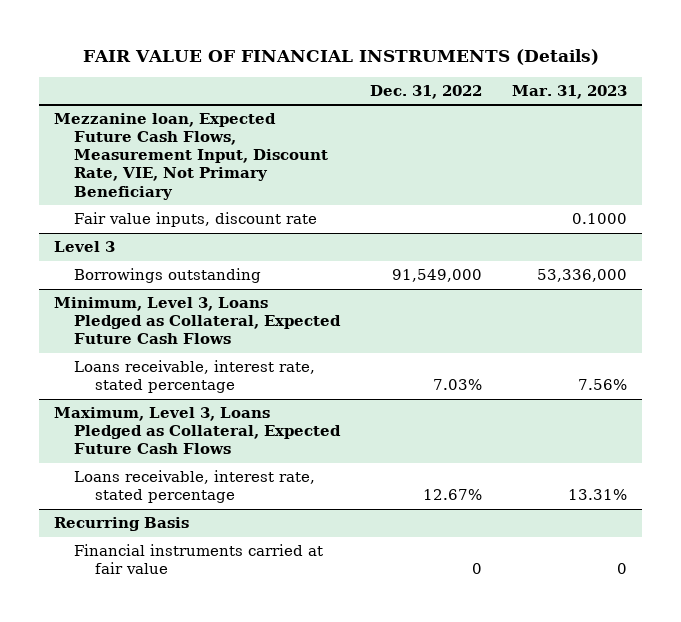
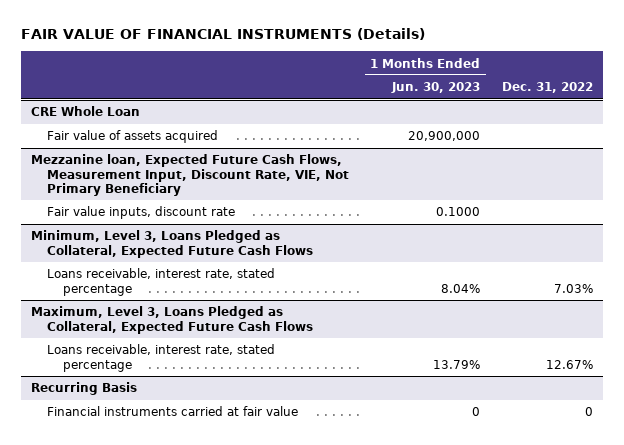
- | Dec. 31, 2022 | Mar. 31, 2023
+ | 1 Months Ended Jun. 30, 2023 | Dec. 31, 2022
+ CRE Whole Loan
+ Fair value of assets acquired | 20,900,000 |
- Level 3
- Borrowings outstanding | 91,549,000 | 53,336,000

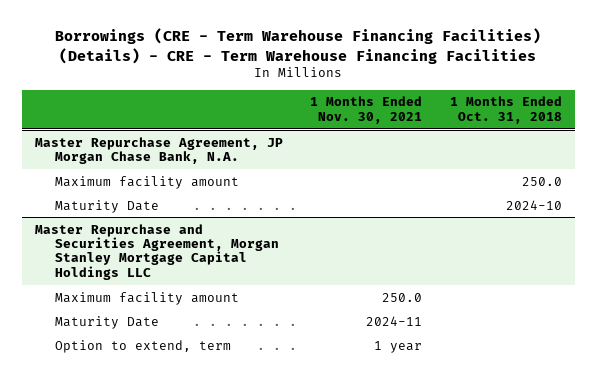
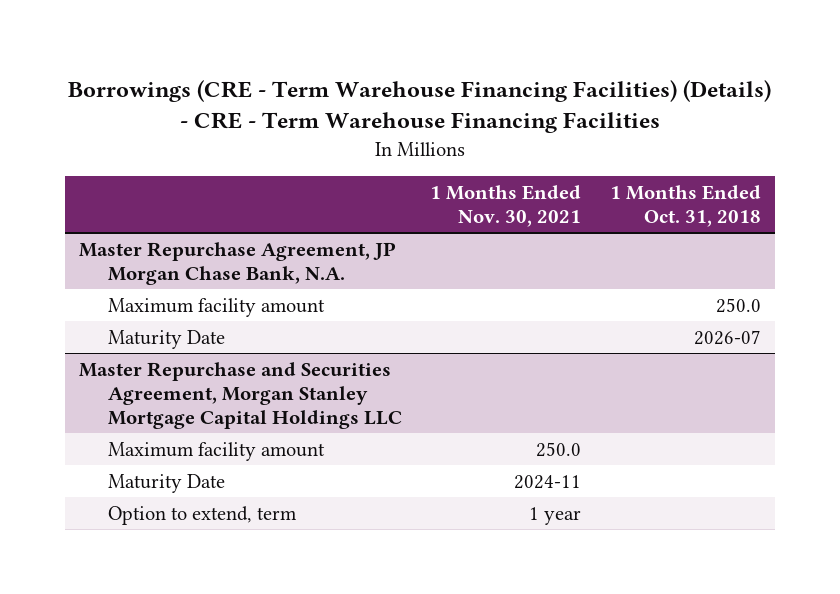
@ Master Repurchase Agreement, JP Morgan Chase Bank, N.A.
- Maturity Date | | 2024-10
+ Maturity Date | | 2026-07

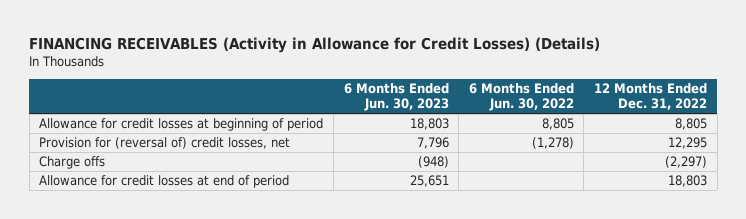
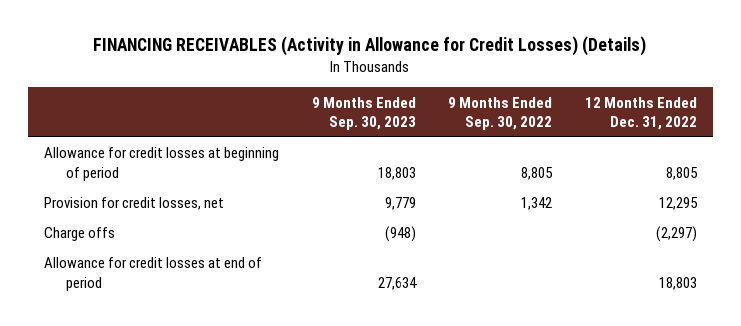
- | 6 Months Ended Jun. 30, 2023 | 6 Months Ended Jun. 30, 2022 | 12 Months Ended Dec. 31, 2022
+ | 9 Months Ended Sep. 30, 2023 | 9 Months Ended Sep. 30, 2022 | 12 Months Ended Dec. 31, 2022
- Provision for (reversal of) credit losses, net | 7,796 | (1,278) | 12,295
+ Provision for credit losses, net | 9,779 | 1,342 | 12,295

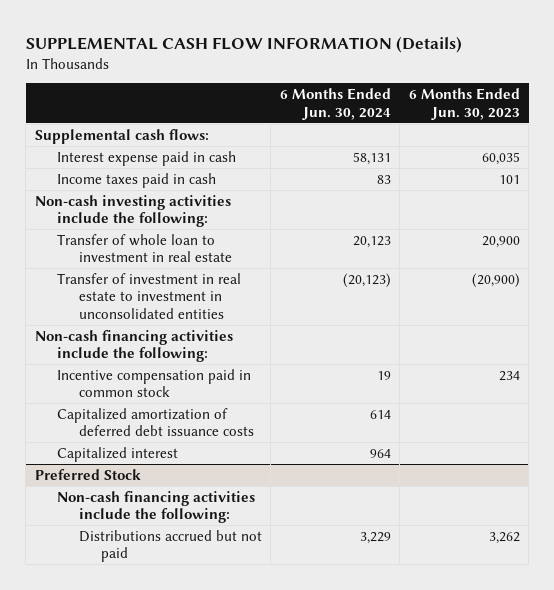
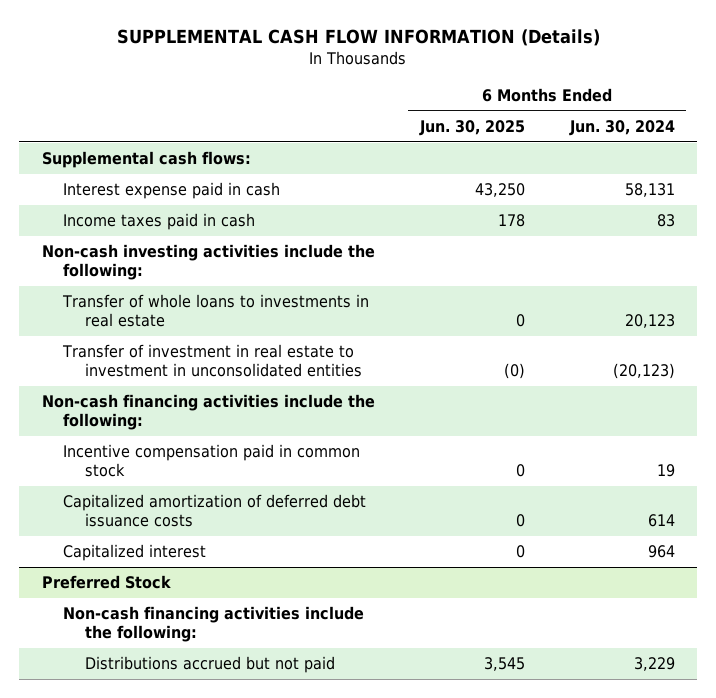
- | 6 Months Ended Jun. 30, 2024 | 6 Months Ended Jun. 30, 2023
+ | 6 Months Ended Jun. 30, 2025 | 6 Months Ended Jun. 30, 2024
- Transfer of whole loan to investment in real estate | 20,123 | 20,900
+ Transfer of whole loans to investments in real estate | 0 | 20,123

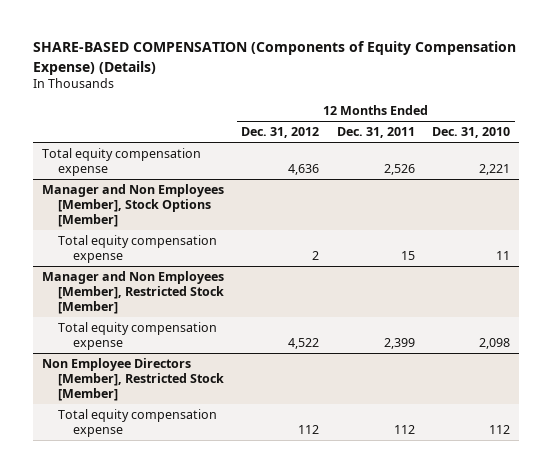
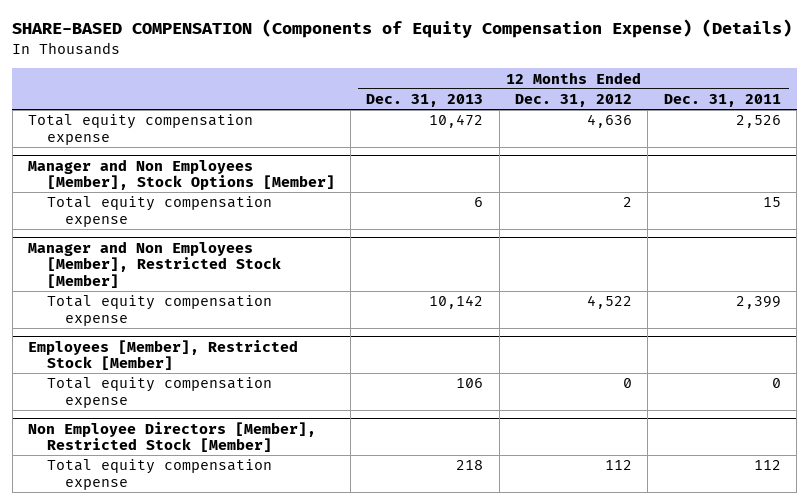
- | 12 Months Ended Dec. 31, 2012 | 12 Months Ended Dec. 31, 2011 | 12 Months Ended Dec. 31, 2010
+ | 12 Months Ended Dec. 31, 2013 | 12 Months Ended Dec. 31, 2012 | 12 Months Ended Dec. 31, 2011
+ Employees [Member], Restricted Stock [Member]
+ Total equity compensation expense | 106 | 0 | 0

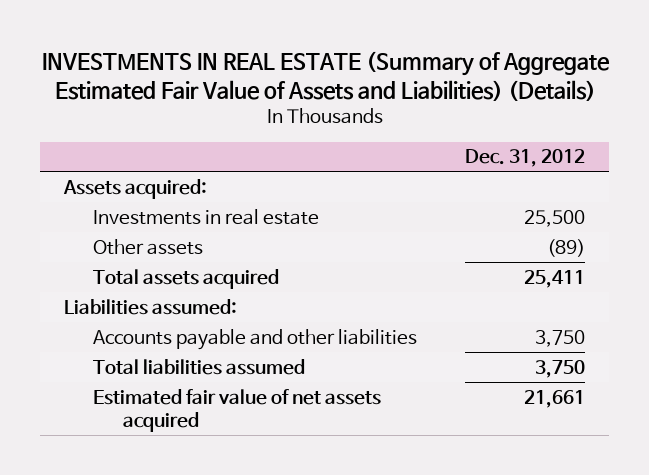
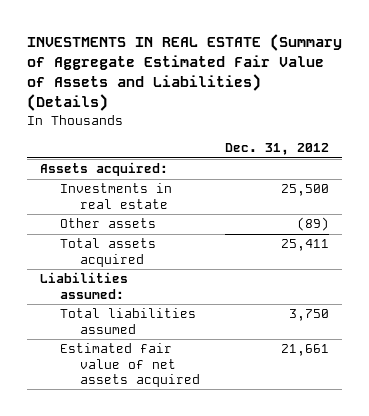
- Accounts payable and other liabilities | 3,750

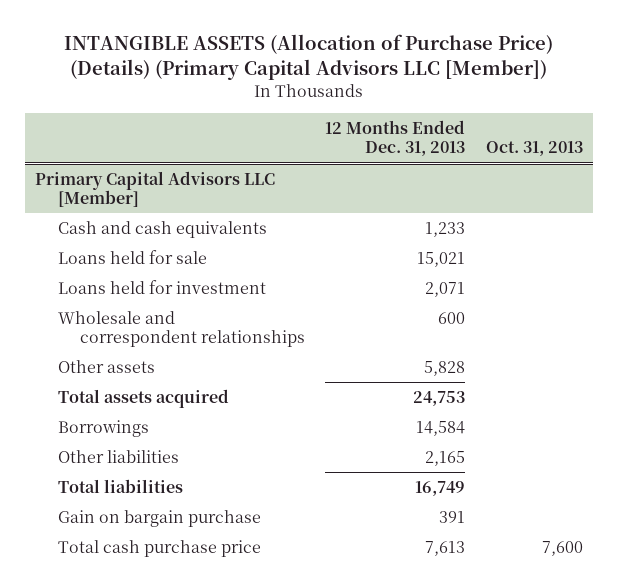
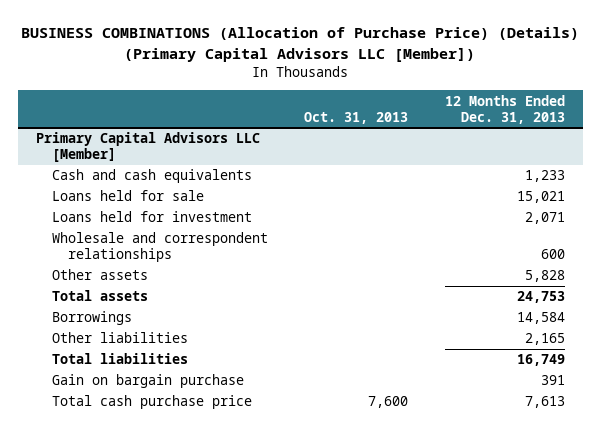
- INTANGIBLE ASSETS (Allocation of Purchase Price) (Details) (Primary Capital Advisors LLC [Member])
+ BUSINESS COMBINATIONS (Allocation of Purchase Price) (Details) (Primary Capital Advisors LLC [Member])
- | 12 Months Ended Dec. 31, 2013 | Oct. 31, 2013
+ | Oct. 31, 2013 | 12 Months Ended Dec. 31, 2013
@ Primary Capital Advisors LLC [Member]
- Total assets acquired | 24,753 |
+ Total assets | | 24,753

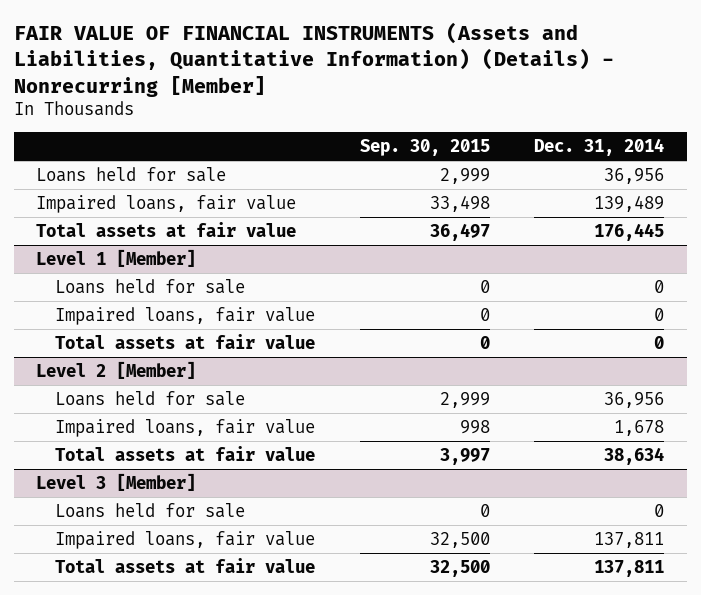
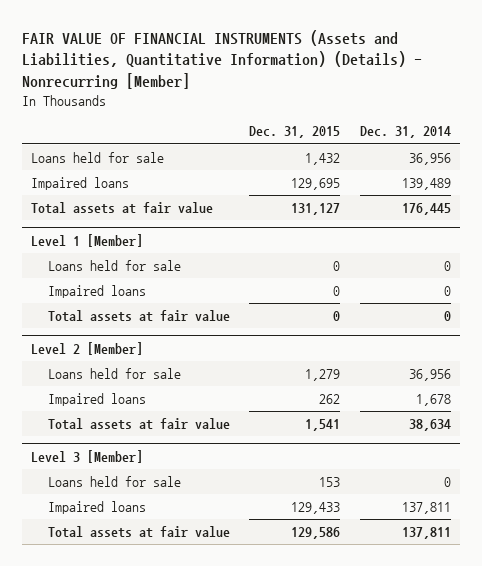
- | Sep. 30, 2015 | Dec. 31, 2014
+ | Dec. 31, 2015 | Dec. 31, 2014
- Impaired loans, fair value | 33,498 | 139,489
+ Impaired loans | 129,695 | 139,489
@ Level 1 [Member]
- Impaired loans, fair value | 0 | 0
+ Impaired loans | 0 | 0
@ Level 2 [Member]
- Impaired loans, fair value | 998 | 1,678
+ Impaired loans | 262 | 1,678
@ Level 3 [Member]
- Impaired loans, fair value | 32,500 | 137,811
+ Impaired loans | 129,433 | 137,811

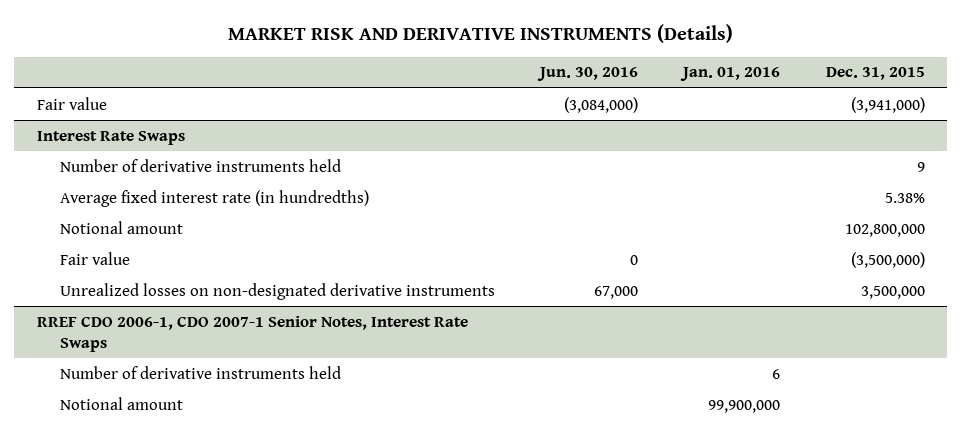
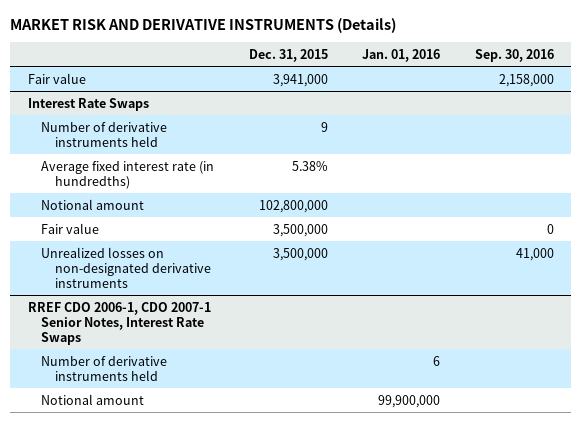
- | Jun. 30, 2016 | Jan. 01, 2016 | Dec. 31, 2015
+ | Dec. 31, 2015 | Jan. 01, 2016 | Sep. 30, 2016
- Fair value | (3,084,000) | | (3,941,000)
+ Fair value | 3,941,000 | | 2,158,000
@ Interest Rate Swaps
- Fair value | 0 | | (3,500,000)
+ Fair value | 3,500,000 | | 0

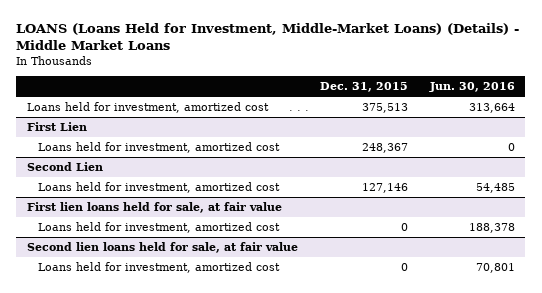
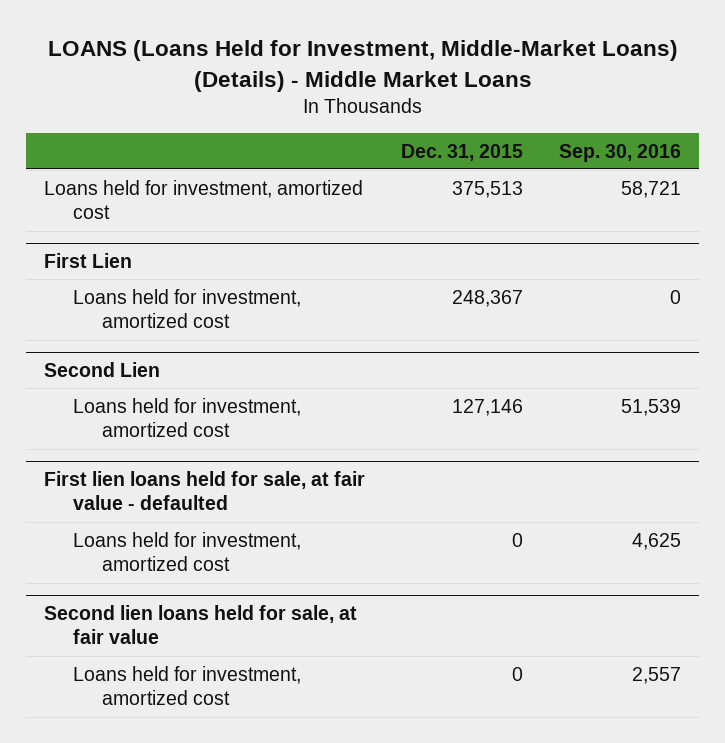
- | Dec. 31, 2015 | Jun. 30, 2016
+ | Dec. 31, 2015 | Sep. 30, 2016
- First lien loans held for sale, at fair value
+ First lien loans held for sale, at fair value - defaulted

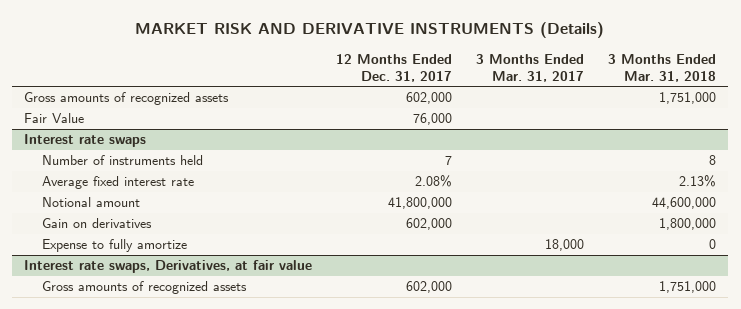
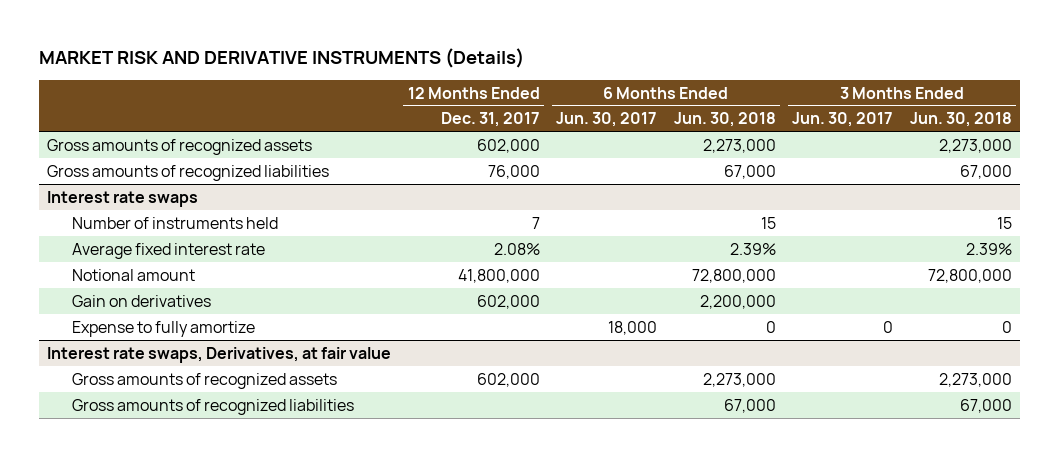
- | 12 Months Ended Dec. 31, 2017 | 3 Months Ended Mar. 31, 2017 | 3 Months Ended Mar. 31, 2018
+ | 12 Months Ended Dec. 31, 2017 | 6 Months Ended Jun. 30, 2017 | 6 Months Ended Jun. 30, 2018 | 3 Months Ended Jun. 30, 2017 | 3 Months Ended Jun. 30, 2018
- Fair Value | 76,000 | |
+ Gross amounts of recognized liabilities | 76,000 | | 67,000 | | 67,000
@ Interest rate swaps, Derivatives, at fair value
+ Gross amounts of recognized liabilities | | | 67,000 | | 67,000

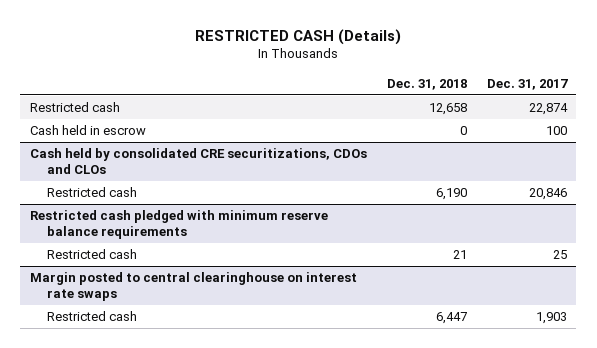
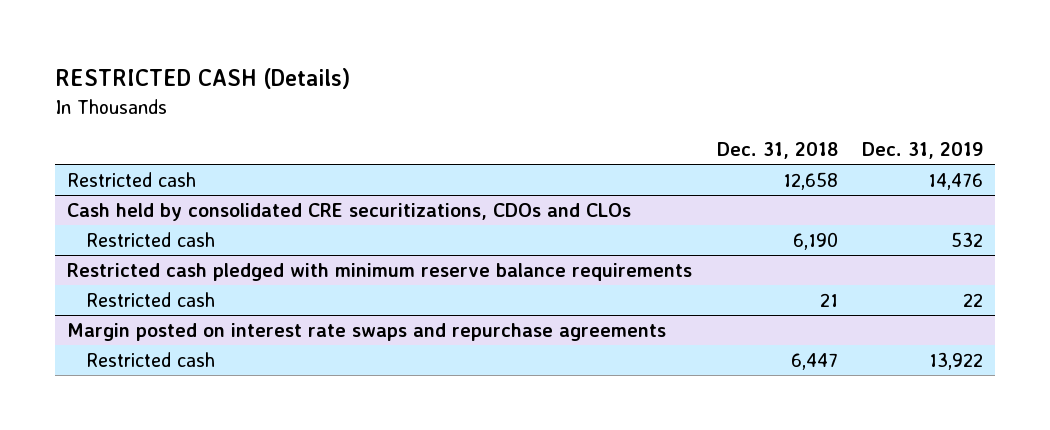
- | Dec. 31, 2018 | Dec. 31, 2017
+ | Dec. 31, 2018 | Dec. 31, 2019
- Cash held in escrow | 0 | 100
- Margin posted to central clearinghouse on interest rate swaps
+ Margin posted on interest rate swaps and repurchase agreements

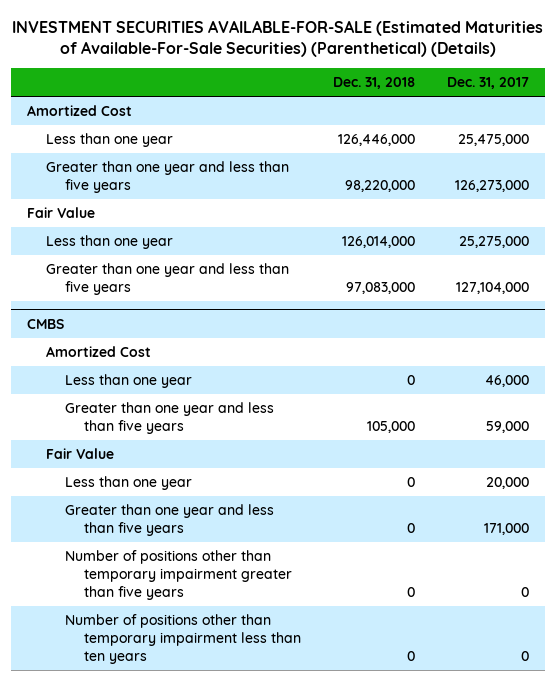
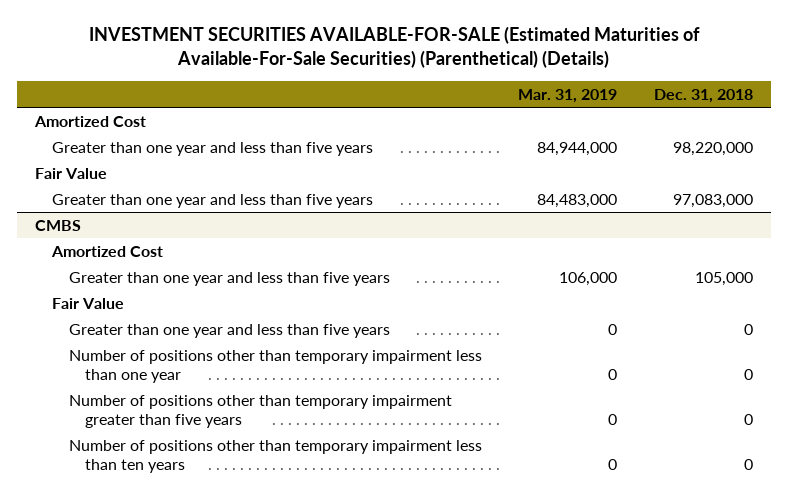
- | Dec. 31, 2018 | Dec. 31, 2017
+ | Mar. 31, 2019 | Dec. 31, 2018
- Less than one year | 126,446,000 | 25,475,000
- Less than one year | 126,014,000 | 25,275,000
@ CMBS
- Less than one year | 0 | 46,000
- Less than one year | 0 | 20,000
+ Number of positions other than temporary impairment less than one year | 0 | 0

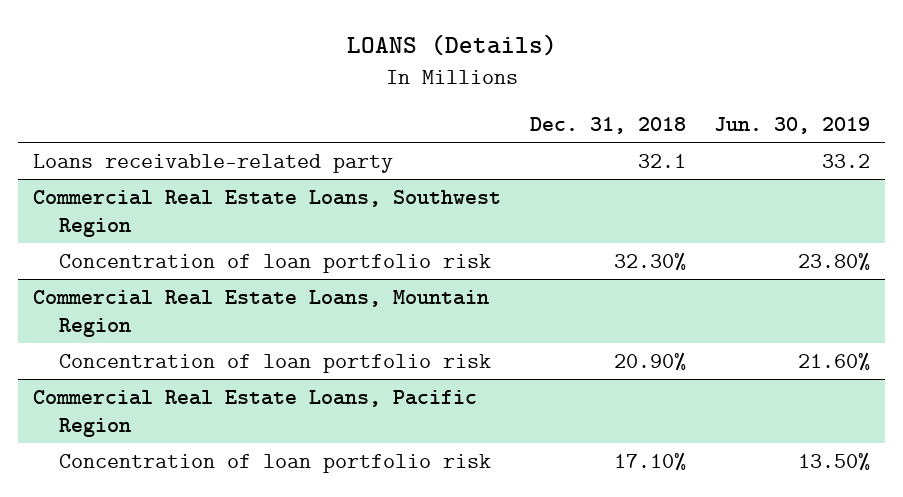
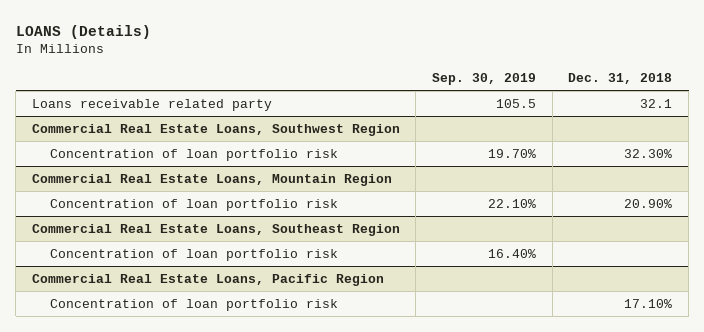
- | Dec. 31, 2018 | Jun. 30, 2019
+ | Sep. 30, 2019 | Dec. 31, 2018
- Loans receivable-related party | 32.1 | 33.2
+ Loans receivable related party | 105.5 | 32.1
+ Commercial Real Estate Loans, Southeast Region
+ Concentration of loan portfolio risk | 16.40% |

